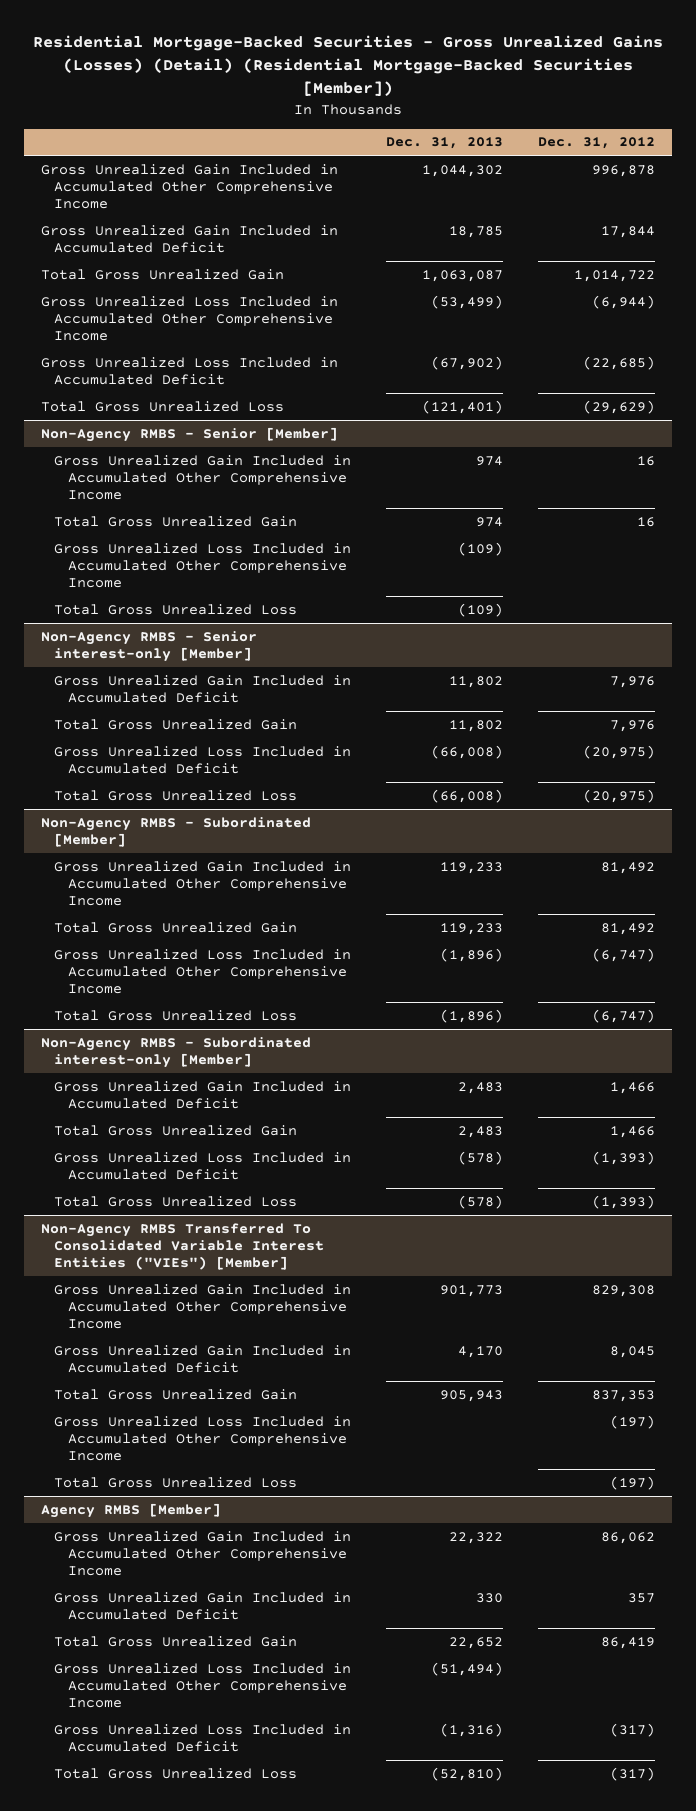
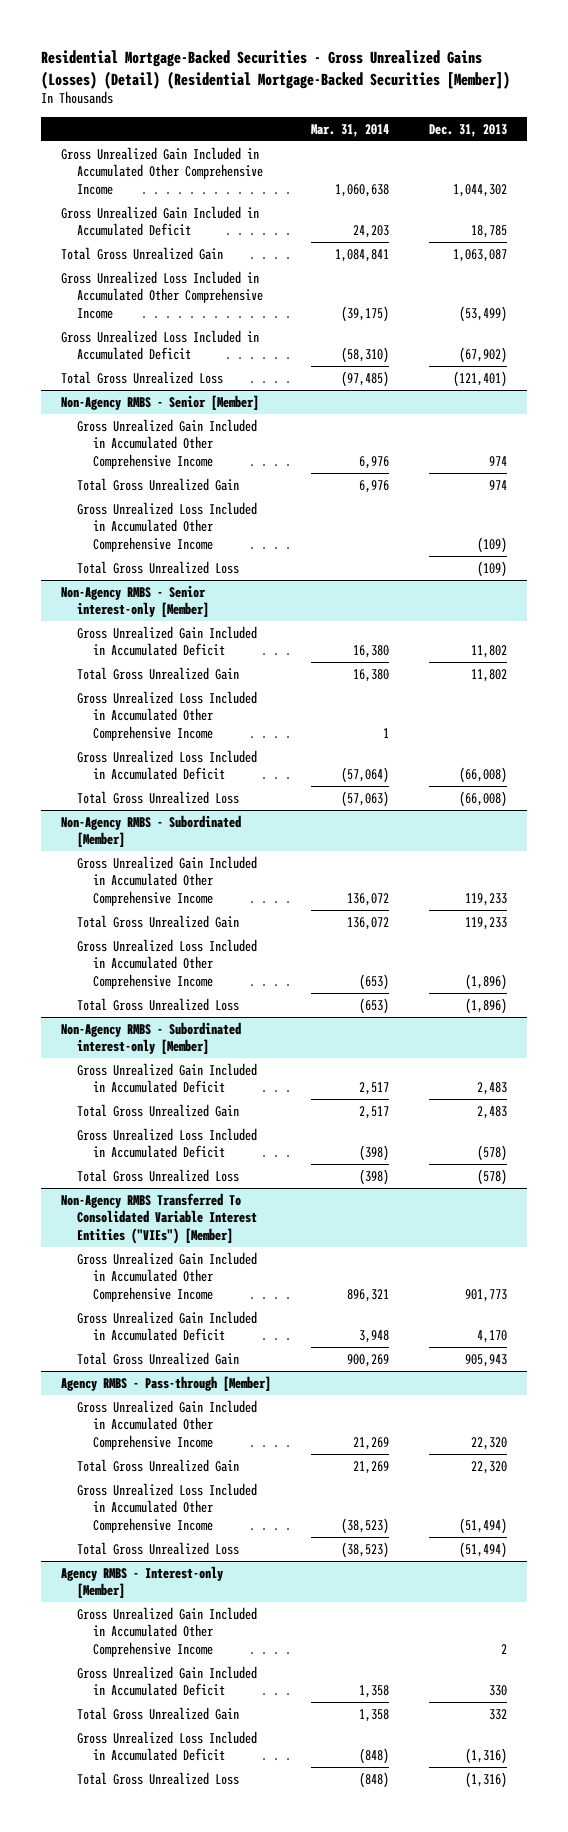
- | Dec. 31, 2013 | Dec. 31, 2012
+ | Mar. 31, 2014 | Dec. 31, 2013
@ Non-Agency RMBS - Senior interest-only [Member]
+ Gross Unrealized Loss Included in Accumulated Other Comprehensive Income | 1 |
@ Non-Agency RMBS Transferred To Consolidated Variable Interest Entities ("VIEs") [Member]
- Gross Unrealized Loss Included in Accumulated Other Comprehensive Income | | (197)
- Total Gross Unrealized Loss | | (197)
- Agency RMBS [Member]
- Gross Unrealized Gain Included in Accumulated Other Comprehensive Income | 22,322 | 86,062
- Gross Unrealized Gain Included in Accumulated Deficit | 330 | 357
- Total Gross Unrealized Gain | 22,652 | 86,419
+ Agency RMBS - Pass-through [Member]
+ Gross Unrealized Gain Included in Accumulated Other Comprehensive Income | 21,269 | 22,320
+ Total Gross Unrealized Gain | 21,269 | 22,320
+ Total Gross Unrealized Loss | (38,523) | (51,494)
+ Agency RMBS - Interest-only [Member]
+ Gross Unrealized Gain Included in Accumulated Other Comprehensive Income | | 2
+ Gross Unrealized Gain Included in Accumulated Deficit | 1,358 | 330
+ Total Gross Unrealized Gain | 1,358 | 332
- Total Gross Unrealized Loss | (52,810) | (317)
+ Total Gross Unrealized Loss | (848) | (1,316)

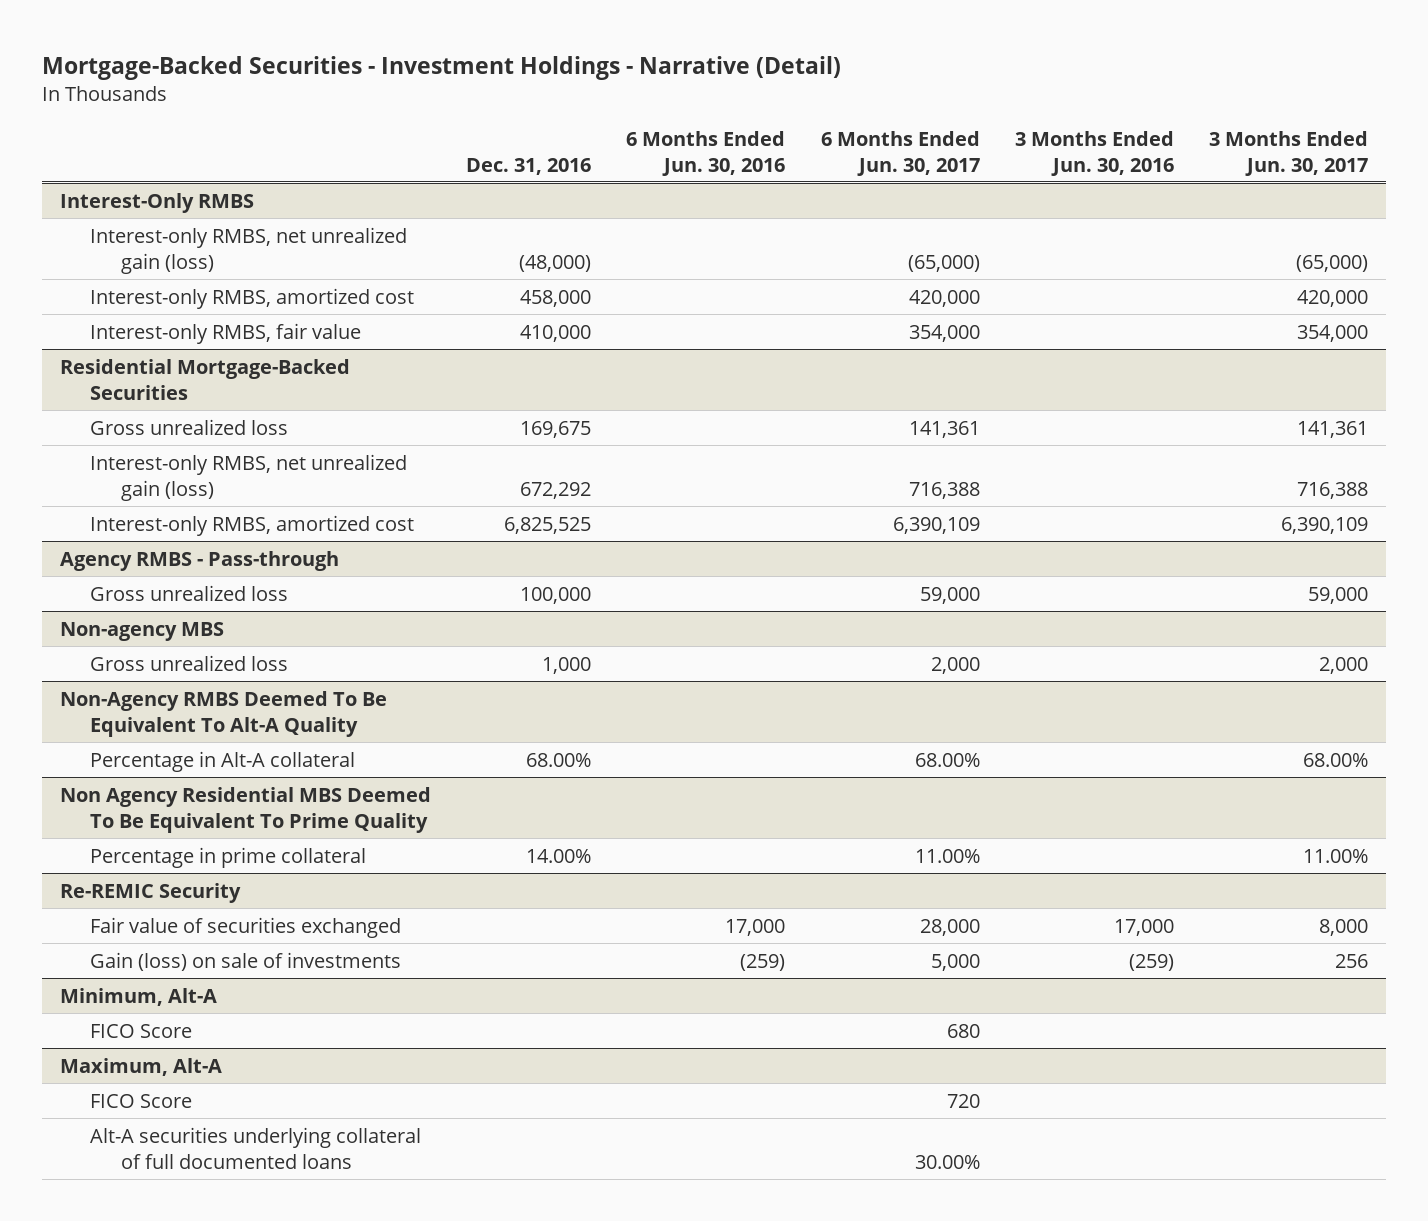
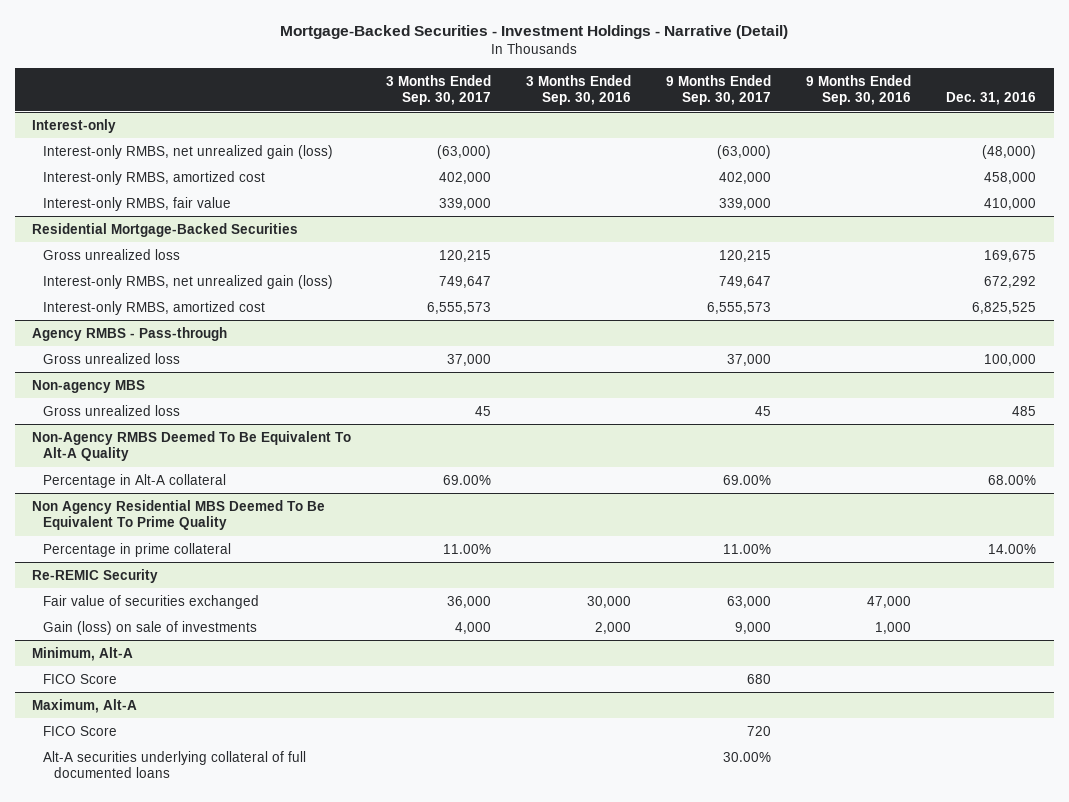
- | Dec. 31, 2016 | 6 Months Ended Jun. 30, 2016 | 6 Months Ended Jun. 30, 2017 | 3 Months Ended Jun. 30, 2016 | 3 Months Ended Jun. 30, 2017
+ | 3 Months Ended Sep. 30, 2017 | 3 Months Ended Sep. 30, 2016 | 9 Months Ended Sep. 30, 2017 | 9 Months Ended Sep. 30, 2016 | Dec. 31, 2016
- Interest-Only RMBS
+ Interest-only
@ Non-agency MBS
- Gross unrealized loss | 1,000 | | 2,000 | | 2,000
+ Gross unrealized loss | 45 | | 45 | | 485

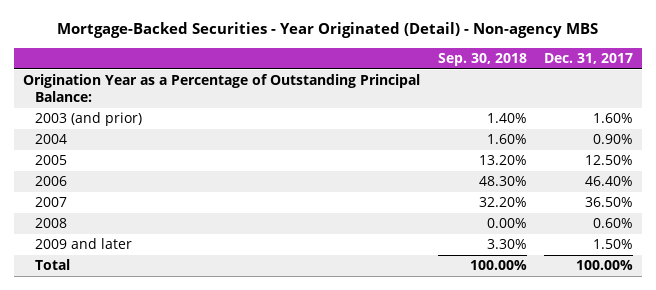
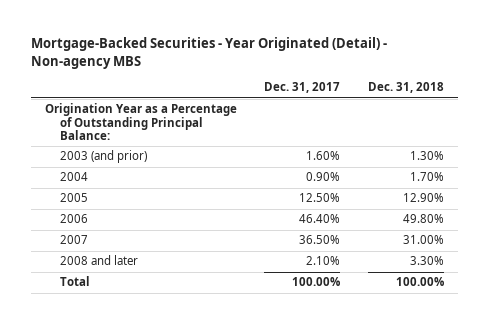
- | Sep. 30, 2018 | Dec. 31, 2017
+ | Dec. 31, 2017 | Dec. 31, 2018
- 2008 | 0.00% | 0.60%
- 2009 and later | 3.30% | 1.50%
+ 2008 and later | 2.10% | 3.30%

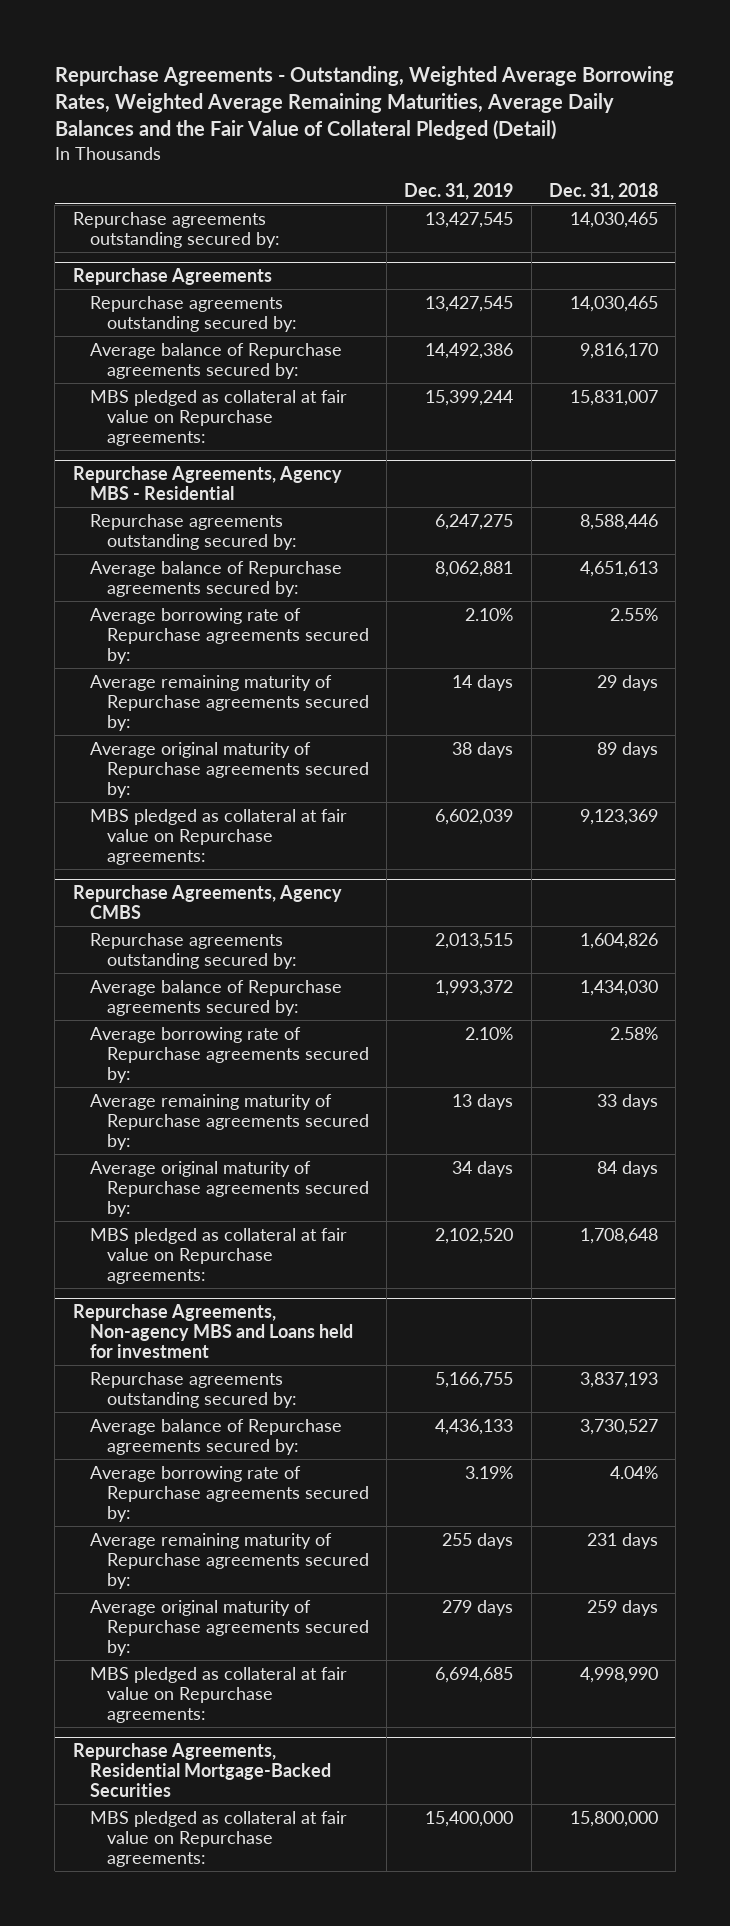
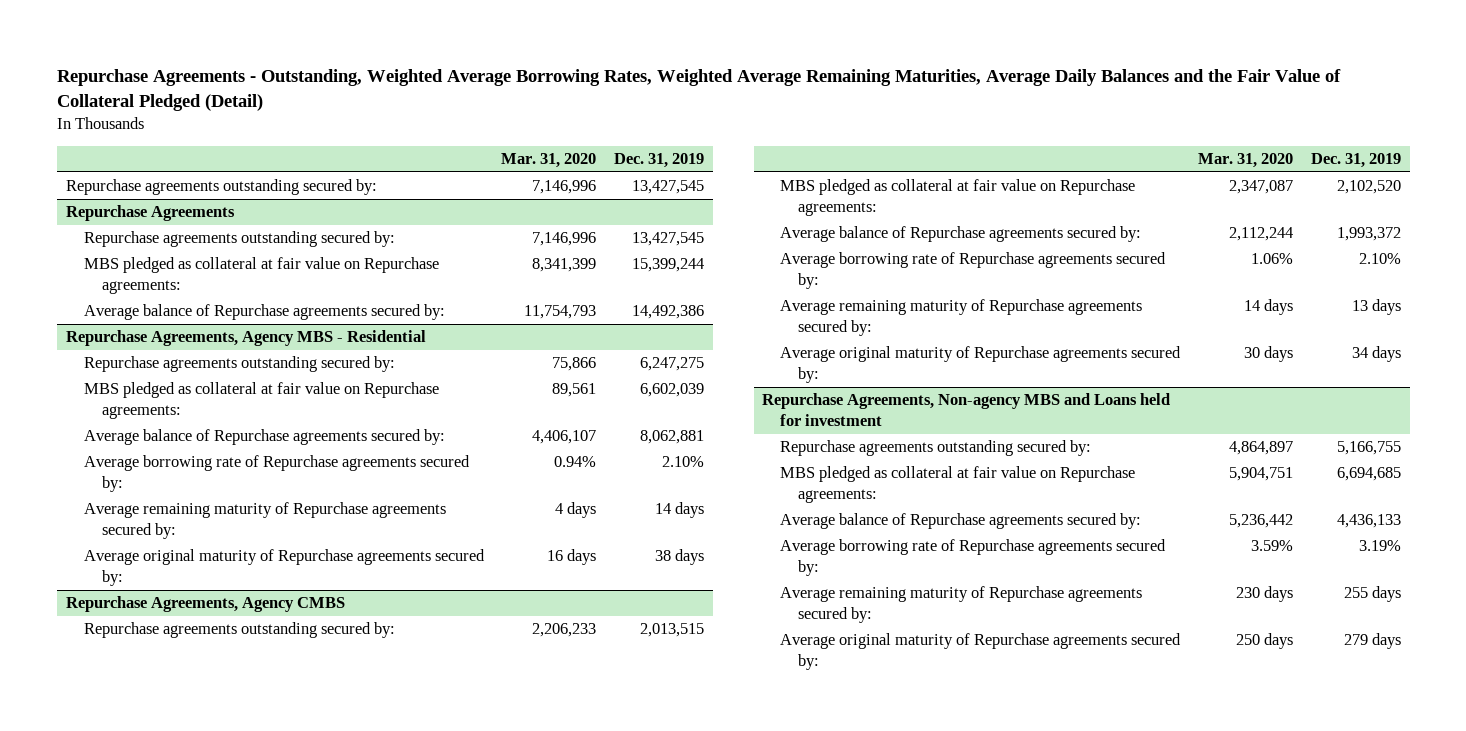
- | Dec. 31, 2019 | Dec. 31, 2018
+ | Mar. 31, 2020 | Dec. 31, 2019
@ Repurchase Agreements
moved down: Average balance of Repurchase agreements secured by: | 11,754,793 | 14,492,386
@ Repurchase Agreements, Agency MBS - Residential
moved up: MBS pledged as collateral at fair value on Repurchase agreements: | 89,561 | 6,602,039
@ Repurchase Agreements, Agency CMBS
moved up: MBS pledged as collateral at fair value on Repurchase agreements: | 2,347,087 | 2,102,520
@ Repurchase Agreements, Non-agency MBS and Loans held for investment
moved up: MBS pledged as collateral at fair value on Repurchase agreements: | 5,904,751 | 6,694,685
- Repurchase Agreements, Residential Mortgage-Backed Securities
- MBS pledged as collateral at fair value on Repurchase agreements: | 15,400,000 | 15,800,000

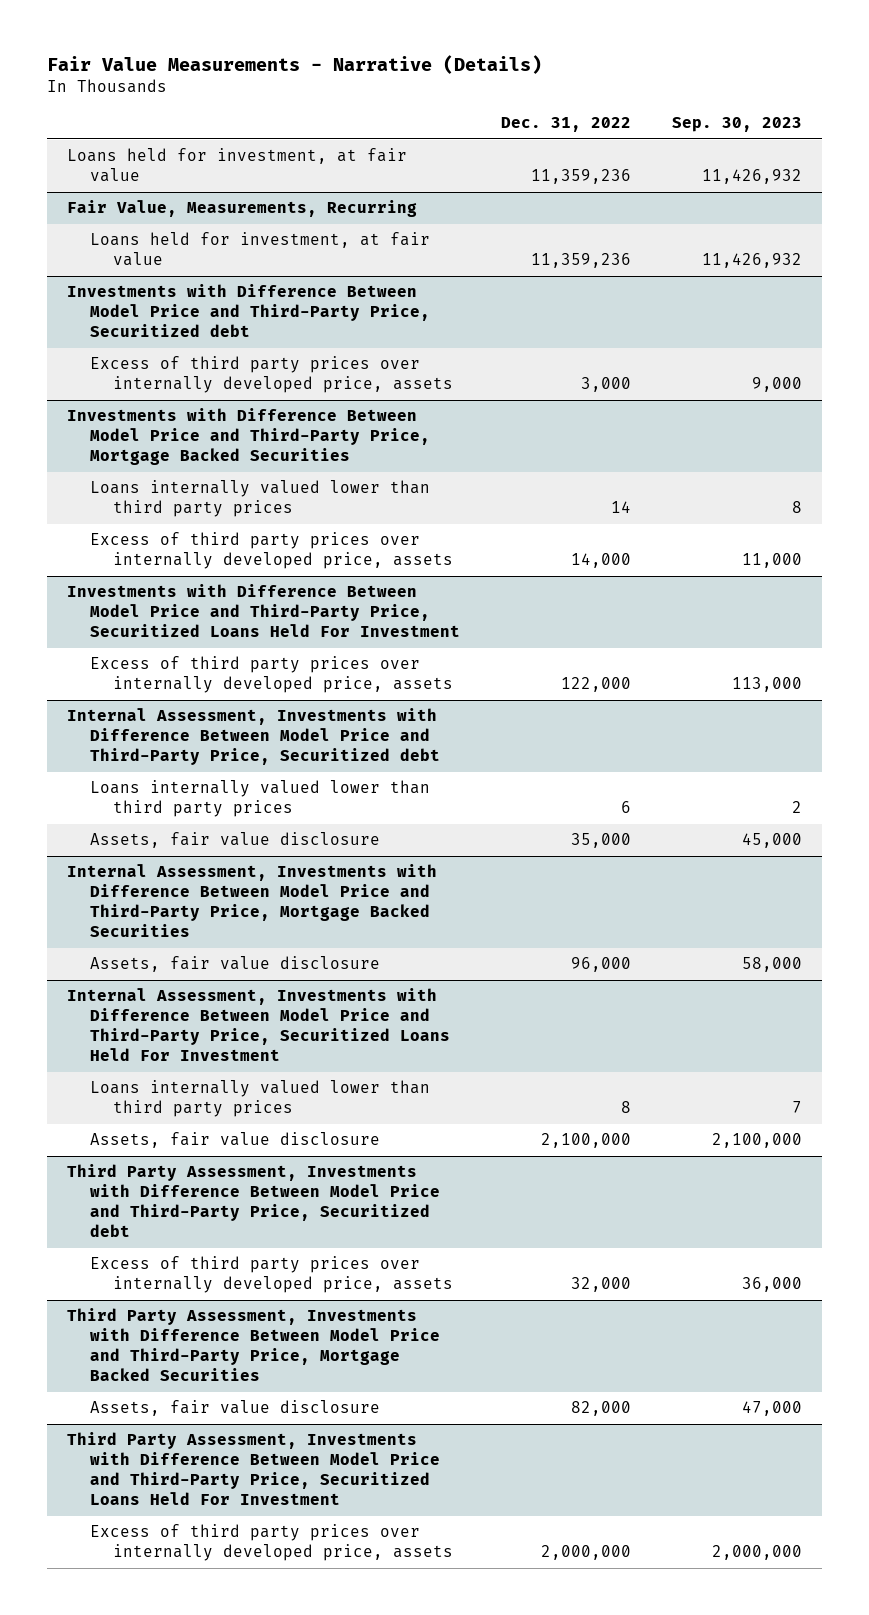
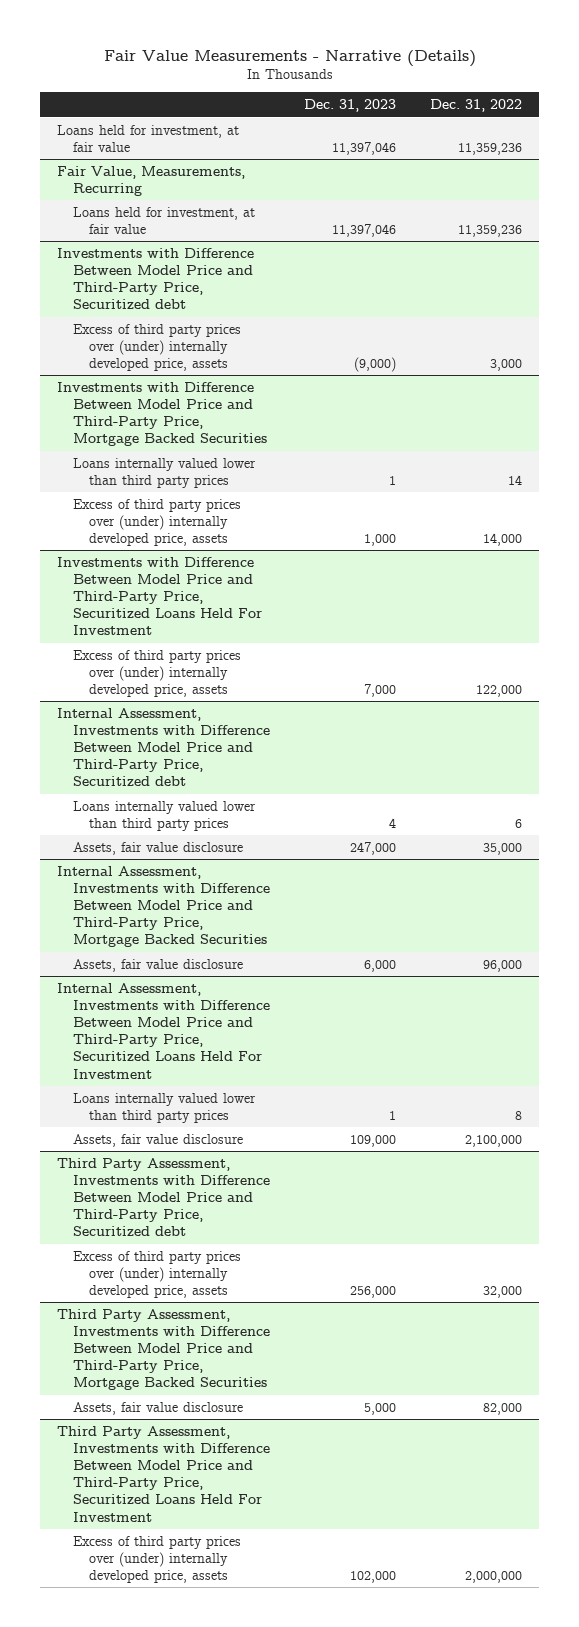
- | Dec. 31, 2022 | Sep. 30, 2023
+ | Dec. 31, 2023 | Dec. 31, 2022
@ Investments with Difference Between Model Price and Third-Party Price, Securitized debt
- Excess of third party prices over internally developed price, assets | 3,000 | 9,000
+ Excess of third party prices over (under) internally developed price, assets | (9,000) | 3,000
@ Investments with Difference Between Model Price and Third-Party Price, Mortgage Backed Securities
- Excess of third party prices over internally developed price, assets | 14,000 | 11,000
+ Excess of third party prices over (under) internally developed price, assets | 1,000 | 14,000
@ Investments with Difference Between Model Price and Third-Party Price, Securitized Loans Held For Investment
- Excess of third party prices over internally developed price, assets | 122,000 | 113,000
+ Excess of third party prices over (under) internally developed price, assets | 7,000 | 122,000
@ Third Party Assessment, Investments with Difference Between Model Price and Third-Party Price, Securitized debt
- Excess of third party prices over internally developed price, assets | 32,000 | 36,000
+ Excess of third party prices over (under) internally developed price, assets | 256,000 | 32,000
@ Third Party Assessment, Investments with Difference Between Model Price and Third-Party Price, Securitized Loans Held For Investment
- Excess of third party prices over internally developed price, assets | 2,000,000 | 2,000,000
+ Excess of third party prices over (under) internally developed price, assets | 102,000 | 2,000,000

